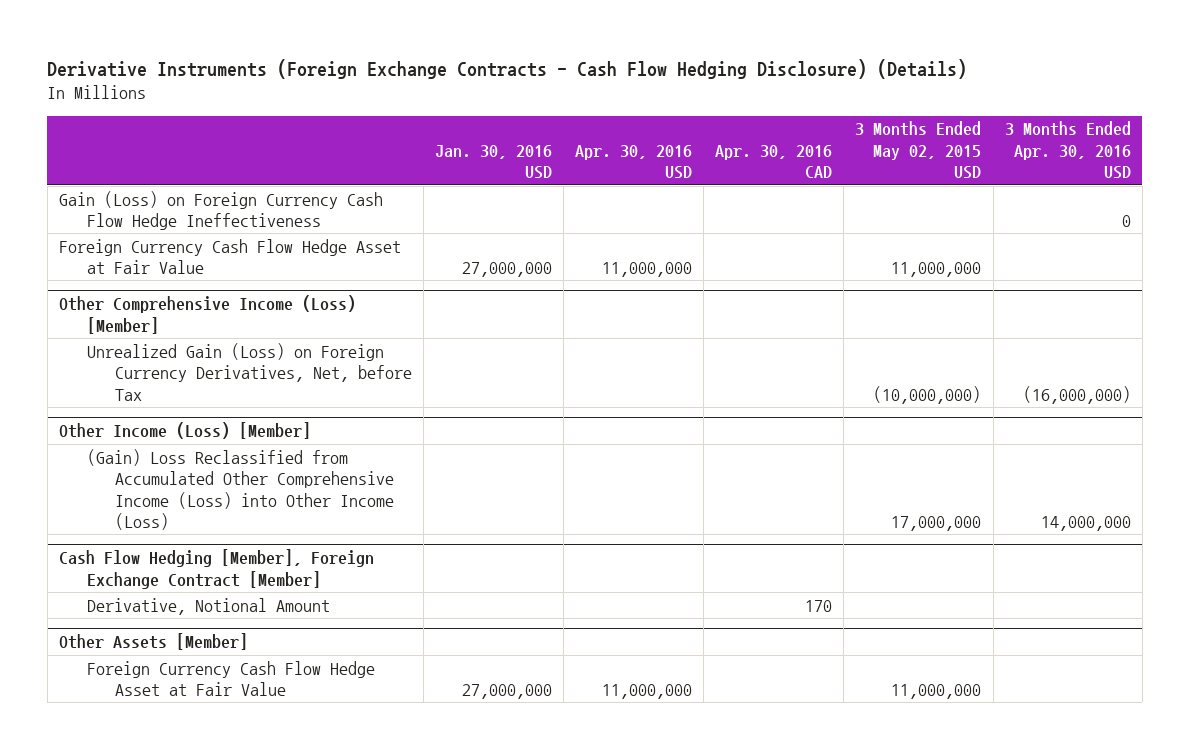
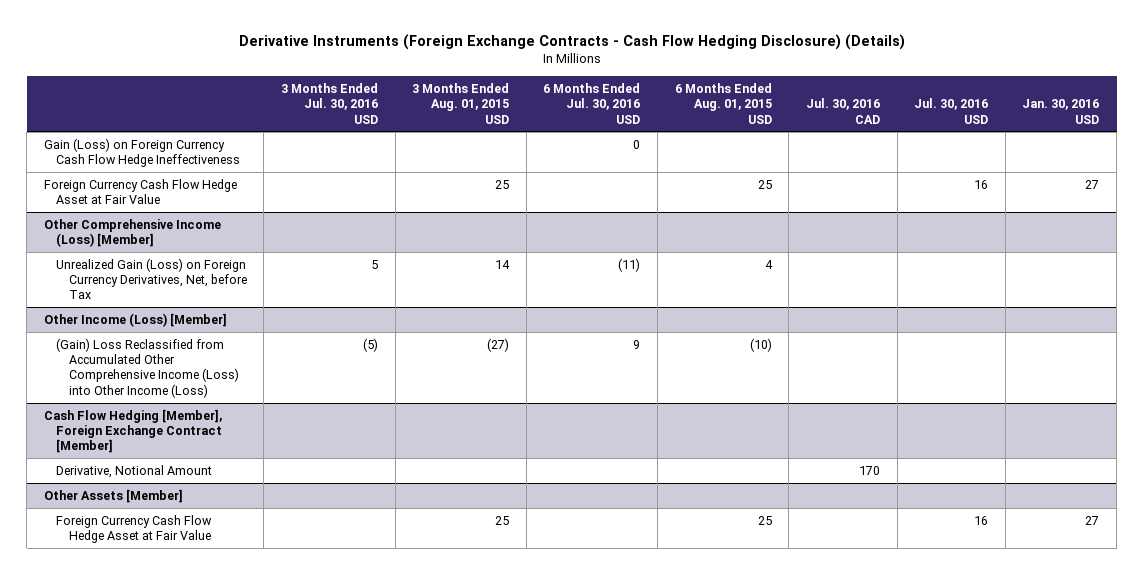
- | Jan. 30, 2016 USD | Apr. 30, 2016 USD | Apr. 30, 2016 CAD | 3 Months Ended May 02, 2015 USD | 3 Months Ended Apr. 30, 2016 USD
+ | 3 Months Ended Jul. 30, 2016 USD | 3 Months Ended Aug. 01, 2015 USD | 6 Months Ended Jul. 30, 2016 USD | 6 Months Ended Aug. 01, 2015 USD | Jul. 30, 2016 CAD | Jul. 30, 2016 USD | Jan. 30, 2016 USD
- Foreign Currency Cash Flow Hedge Asset at Fair Value | 27,000,000 | 11,000,000 | | 11,000,000 |
+ Foreign Currency Cash Flow Hedge Asset at Fair Value | | 25 | | 25 | | 16 | 27
@ Other Assets [Member]
- Foreign Currency Cash Flow Hedge Asset at Fair Value | 27,000,000 | 11,000,000 | | 11,000,000 |
+ Foreign Currency Cash Flow Hedge Asset at Fair Value | | 25 | | 25 | | 16 | 27

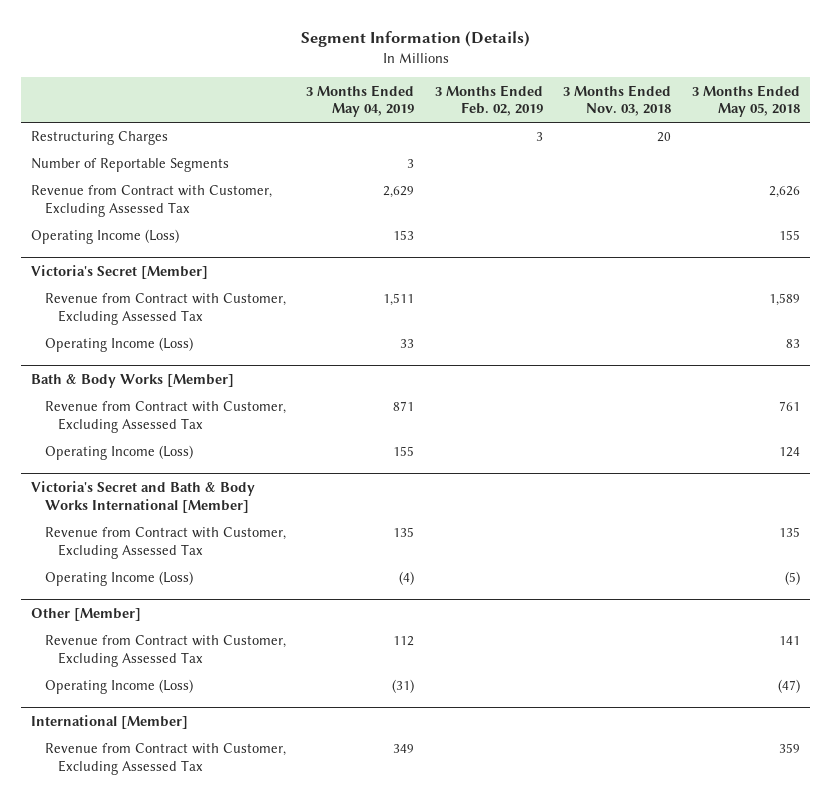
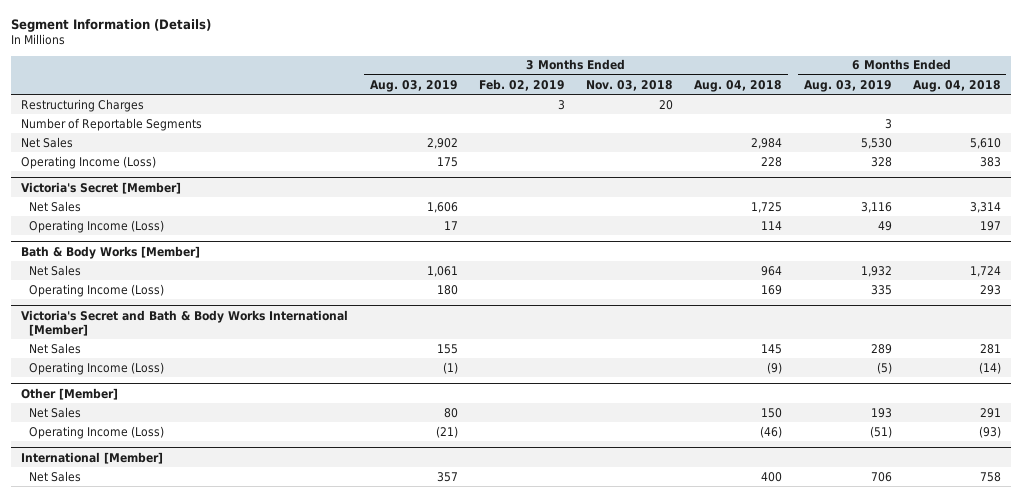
- | 3 Months Ended May 04, 2019 | 3 Months Ended Feb. 02, 2019 | 3 Months Ended Nov. 03, 2018 | 3 Months Ended May 05, 2018
+ | 3 Months Ended Aug. 03, 2019 | 3 Months Ended Feb. 02, 2019 | 3 Months Ended Nov. 03, 2018 | 3 Months Ended Aug. 04, 2018 | 6 Months Ended Aug. 03, 2019 | 6 Months Ended Aug. 04, 2018
- Revenue from Contract with Customer, Excluding Assessed Tax | 2,629 | | | 2,626
+ Net Sales | 2,902 | | | 2,984 | 5,530 | 5,610
@ Victoria's Secret [Member]
- Revenue from Contract with Customer, Excluding Assessed Tax | 1,511 | | | 1,589
+ Net Sales | 1,606 | | | 1,725 | 3,116 | 3,314
@ Bath & Body Works [Member]
- Revenue from Contract with Customer, Excluding Assessed Tax | 871 | | | 761
+ Net Sales | 1,061 | | | 964 | 1,932 | 1,724
@ Victoria's Secret and Bath & Body Works International [Member]
- Revenue from Contract with Customer, Excluding Assessed Tax | 135 | | | 135
+ Net Sales | 155 | | | 145 | 289 | 281
@ Other [Member]
- Revenue from Contract with Customer, Excluding Assessed Tax | 112 | | | 141
+ Net Sales | 80 | | | 150 | 193 | 291
@ International [Member]
- Revenue from Contract with Customer, Excluding Assessed Tax | 349 | | | 359
+ Net Sales | 357 | | | 400 | 706 | 758

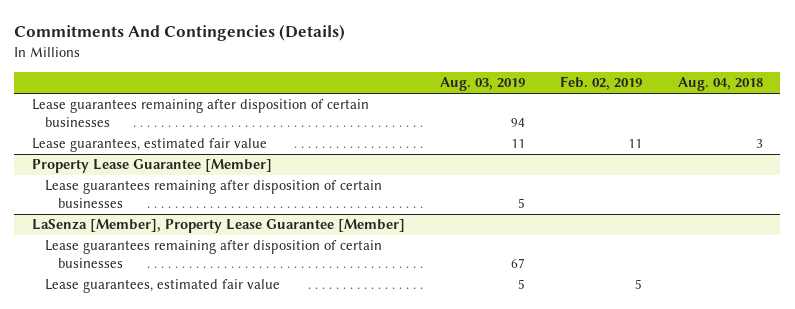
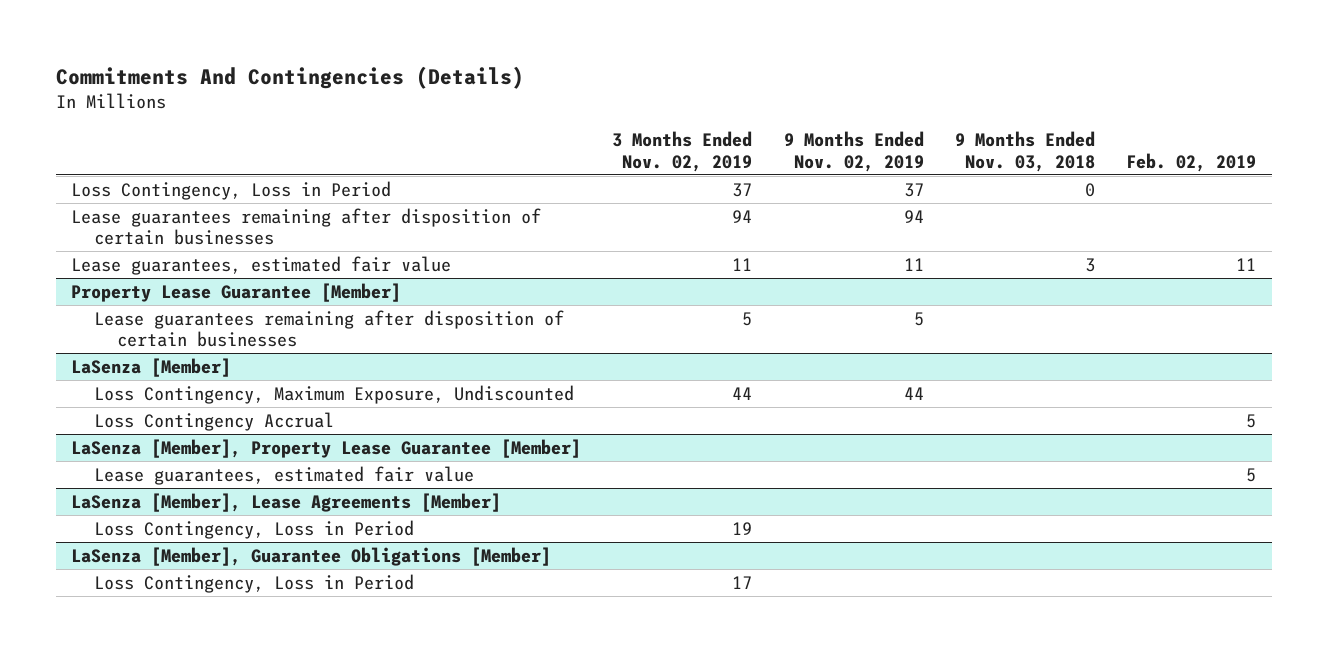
- | Aug. 03, 2019 | Feb. 02, 2019 | Aug. 04, 2018
+ | 3 Months Ended Nov. 02, 2019 | 9 Months Ended Nov. 02, 2019 | 9 Months Ended Nov. 03, 2018 | Feb. 02, 2019
+ Loss Contingency, Loss in Period | 37 | 37 | 0 |
+ LaSenza [Member]
+ Loss Contingency, Maximum Exposure, Undiscounted | 44 | 44 | |
+ Loss Contingency Accrual | | | | 5
@ LaSenza [Member], Property Lease Guarantee [Member]
- Lease guarantees remaining after disposition of certain businesses | 67 | |
+ LaSenza [Member], Lease Agreements [Member]
+ Loss Contingency, Loss in Period | 19 | | |
+ LaSenza [Member], Guarantee Obligations [Member]
+ Loss Contingency, Loss in Period | 17 | | |

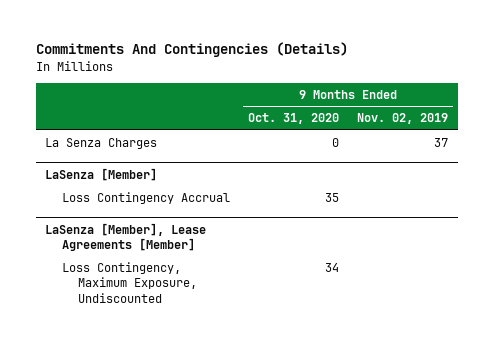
- | 3 Months Ended Nov. 02, 2019 | 9 Months Ended Nov. 02, 2019 | 9 Months Ended Nov. 03, 2018 | Feb. 02, 2019
+ | 9 Months Ended Oct. 31, 2020 | 9 Months Ended Nov. 02, 2019
- Loss Contingency, Loss in Period | 37 | 37 | 0 |
- Lease guarantees remaining after disposition of certain businesses | 94 | 94 | |
- Lease guarantees, estimated fair value | 11 | 11 | 3 | 11
- Property Lease Guarantee [Member]
- Lease guarantees remaining after disposition of certain businesses | 5 | 5 | |
+ La Senza Charges | 0 | 37
@ LaSenza [Member]
- Loss Contingency, Maximum Exposure, Undiscounted | 44 | 44 | |
- LaSenza [Member], Property Lease Guarantee [Member]
- Lease guarantees, estimated fair value | | | | 5
@ LaSenza [Member], Lease Agreements [Member]
- Loss Contingency, Loss in Period | 19 | | |
- LaSenza [Member], Guarantee Obligations [Member]
- Loss Contingency, Loss in Period | 17 | | |
@ LaSenza [Member], Lease Agreements [Member]
+ Loss Contingency, Maximum Exposure, Undiscounted | 34 |

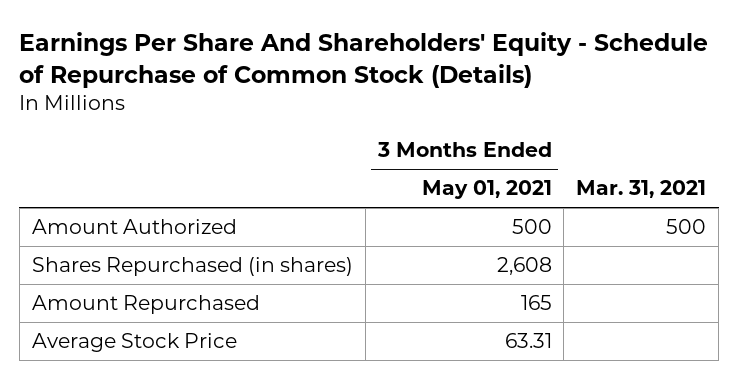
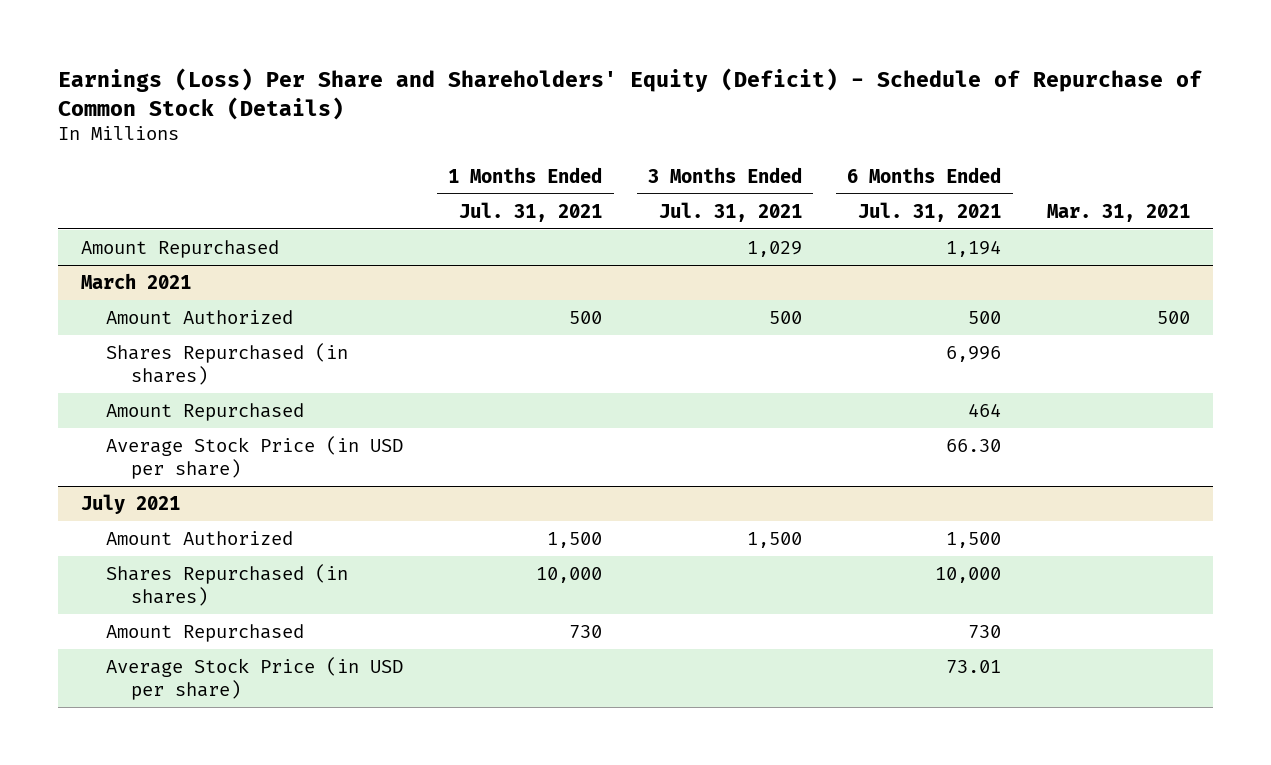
- Earnings Per Share And Shareholders' Equity - Schedule of Repurchase of Common Stock (Details)
+ Earnings (Loss) Per Share and Shareholders' Equity (Deficit) - Schedule of Repurchase of Common Stock (Details)
- | 3 Months Ended May 01, 2021 | Mar. 31, 2021
+ | 1 Months Ended Jul. 31, 2021 | 3 Months Ended Jul. 31, 2021 | 6 Months Ended Jul. 31, 2021 | Mar. 31, 2021
- Amount Authorized | 500 | 500
- Shares Repurchased (in shares) | 2,608 |
- Average Stock Price | 63.31 |
+ March 2021
+ Amount Authorized | 500 | 500 | 500 | 500
+ Shares Repurchased (in shares) | | | 6,996 |
+ Amount Repurchased | | | 464 |
+ Average Stock Price (in USD per share) | | | 66.30 |
+ July 2021
+ Amount Authorized | 1,500 | 1,500 | 1,500 |
+ Shares Repurchased (in shares) | 10,000 | | 10,000 |
+ Amount Repurchased | 730 | | 730 |
+ Average Stock Price (in USD per share) | | | 73.01 |

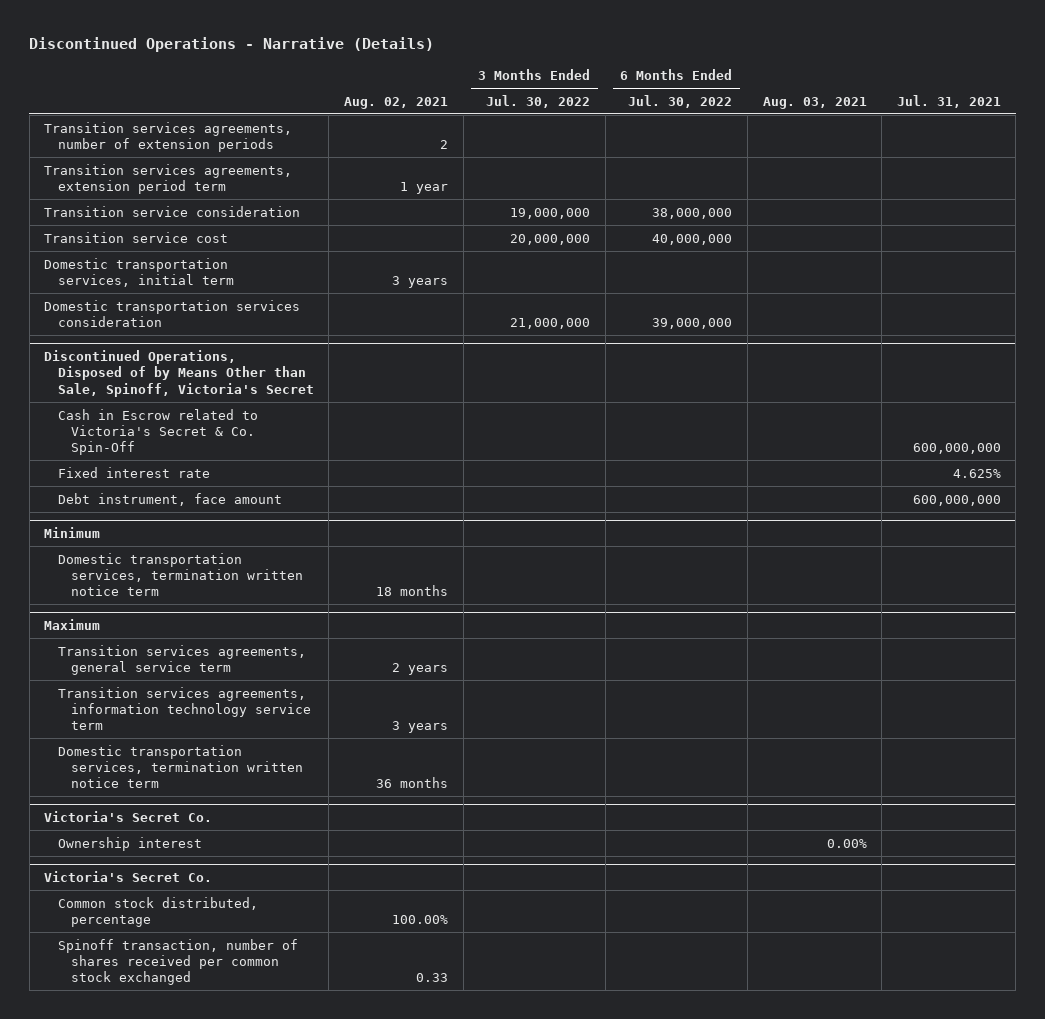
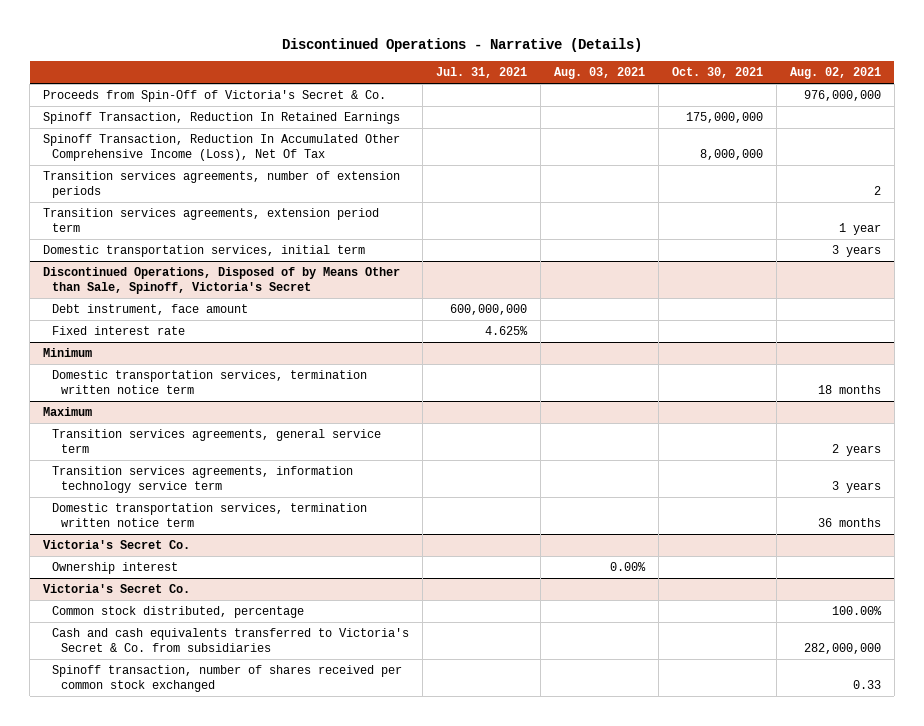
- | Aug. 02, 2021 | 3 Months Ended Jul. 30, 2022 | 6 Months Ended Jul. 30, 2022 | Aug. 03, 2021 | Jul. 31, 2021
+ | Jul. 31, 2021 | Aug. 03, 2021 | Oct. 30, 2021 | Aug. 02, 2021
+ Proceeds from Spin-Off of Victoria's Secret & Co. | | | | 976,000,000
+ Spinoff Transaction, Reduction In Retained Earnings | | | 175,000,000 |
+ Spinoff Transaction, Reduction In Accumulated Other Comprehensive Income (Loss), Net Of Tax | | | 8,000,000 |
- Transition service consideration | | 19,000,000 | 38,000,000 | |
- Transition service cost | | 20,000,000 | 40,000,000 | |
- Domestic transportation services consideration | | 21,000,000 | 39,000,000 | |
@ Discontinued Operations, Disposed of by Means Other than Sale, Spinoff, Victoria's Secret
- Cash in Escrow related to Victoria's Secret & Co. Spin-Off | | | | | 600,000,000
moved down: Fixed interest rate | 4.625% | | |
@ Victoria's Secret Co.
+ Cash and cash equivalents transferred to Victoria's Secret & Co. from subsidiaries | | | | 282,000,000

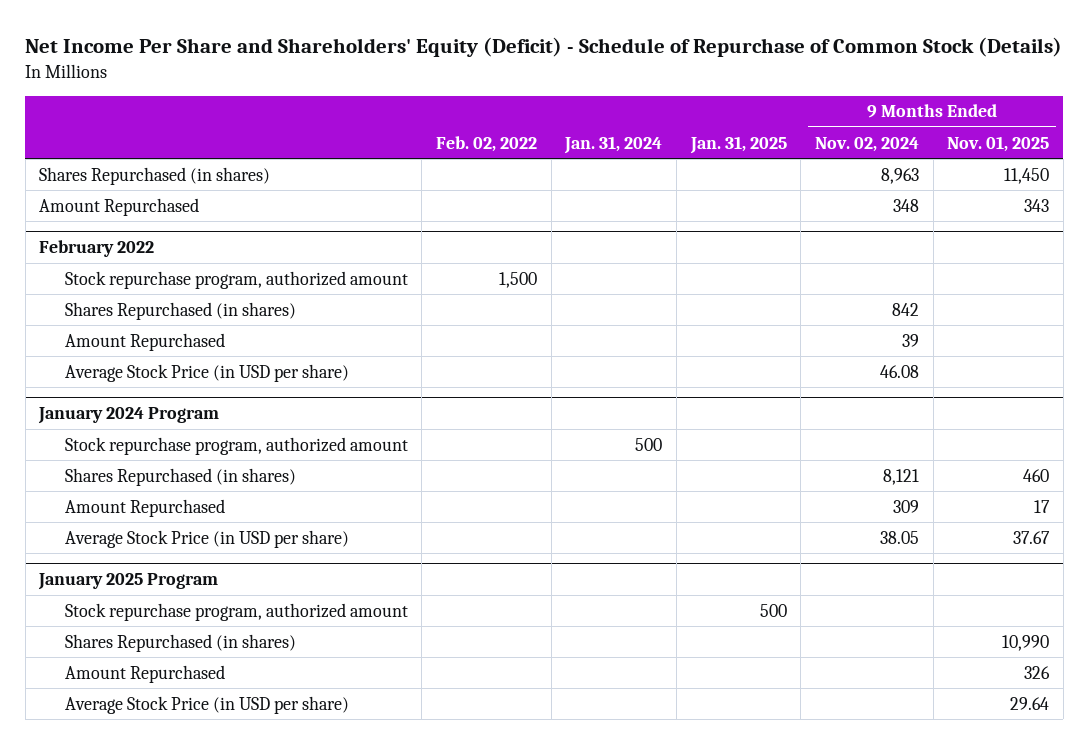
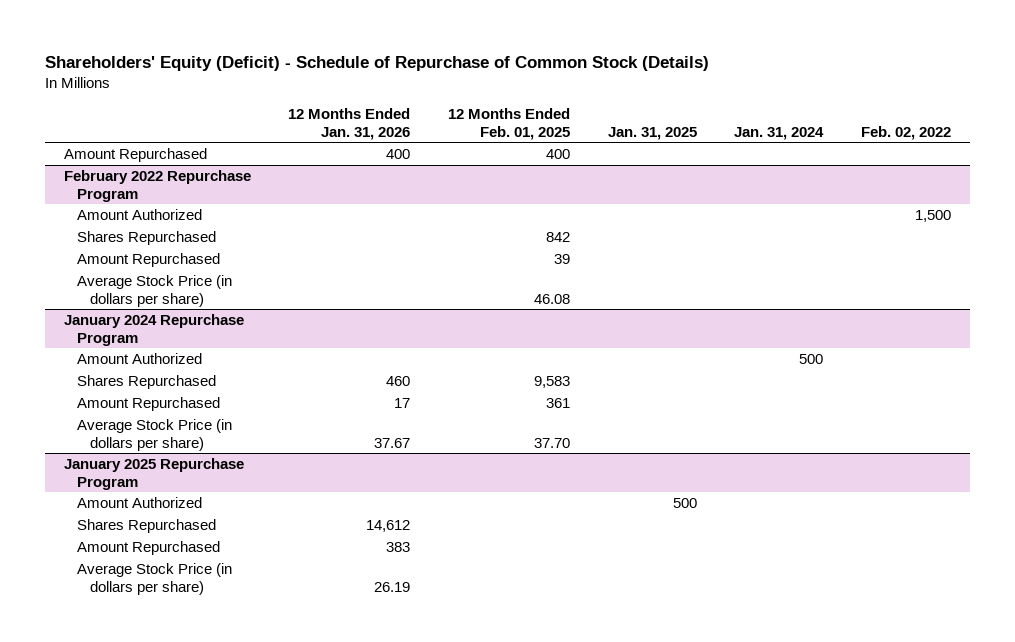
- Net Income Per Share and Shareholders' Equity (Deficit) - Schedule of Repurchase of Common Stock (Details)
+ Shareholders' Equity (Deficit) - Schedule of Repurchase of Common Stock (Details)
- | Feb. 02, 2022 | Jan. 31, 2024 | Jan. 31, 2025 | 9 Months Ended Nov. 02, 2024 | 9 Months Ended Nov. 01, 2025
+ | 12 Months Ended Jan. 31, 2026 | 12 Months Ended Feb. 01, 2025 | Jan. 31, 2025 | Jan. 31, 2024 | Feb. 02, 2022
- Shares Repurchased (in shares) | | | | 8,963 | 11,450
- February 2022
- Stock repurchase program, authorized amount | 1,500 | | | |
- Shares Repurchased (in shares) | | | | 842 |
+ February 2022 Repurchase Program
+ Amount Authorized | | | | | 1,500
+ Shares Repurchased | | 842 | | |
- Average Stock Price (in USD per share) | | | | 46.08 |
- January 2024 Program
- Stock repurchase program, authorized amount | | 500 | | |
- Shares Repurchased (in shares) | | | | 8,121 | 460
- Amount Repurchased | | | | 309 | 17
- Average Stock Price (in USD per share) | | | | 38.05 | 37.67
- January 2025 Program
- Stock repurchase program, authorized amount | | | 500 | |
- Shares Repurchased (in shares) | | | | | 10,990
- Amount Repurchased | | | | | 326
- Average Stock Price (in USD per share) | | | | | 29.64
+ Average Stock Price (in dollars per share) | | 46.08 | | |
+ January 2024 Repurchase Program
+ Amount Authorized | | | | 500 |
+ Shares Repurchased | 460 | 9,583 | | |
+ Amount Repurchased | 17 | 361 | | |
+ Average Stock Price (in dollars per share) | 37.67 | 37.70 | | |
+ January 2025 Repurchase Program
+ Amount Authorized | | | 500 | |
+ Shares Repurchased | 14,612 | | | |
+ Amount Repurchased | 383 | | | |
+ Average Stock Price (in dollars per share) | 26.19 | | | |

